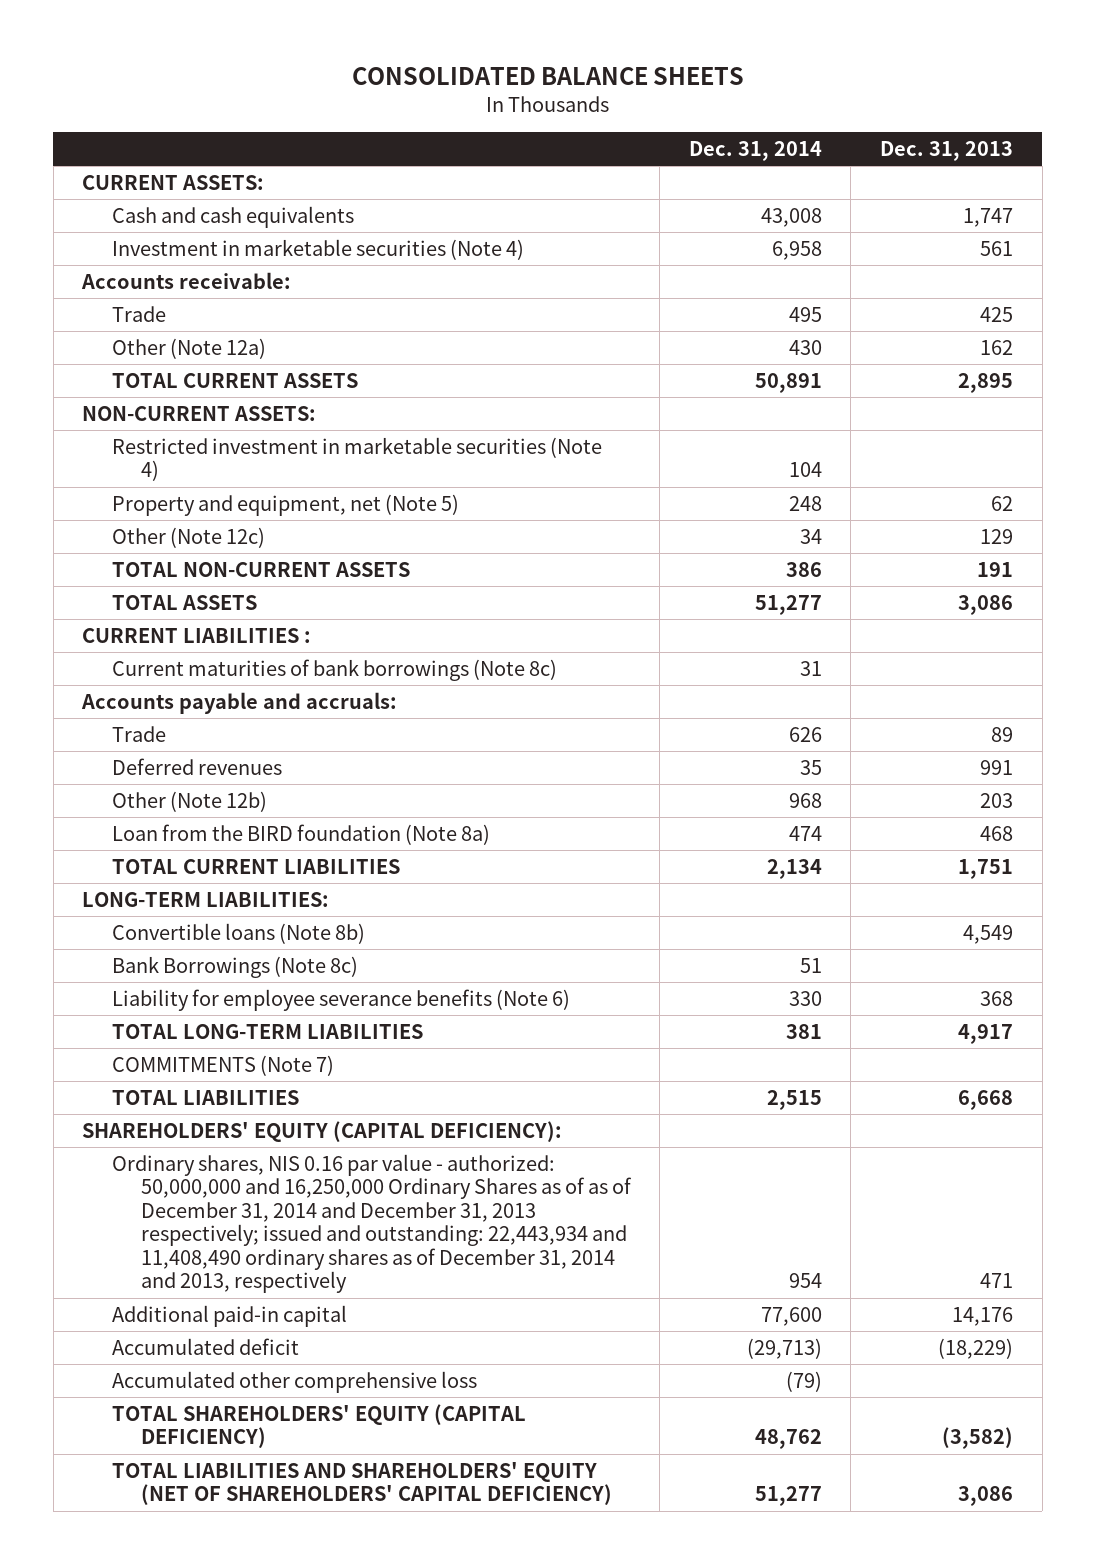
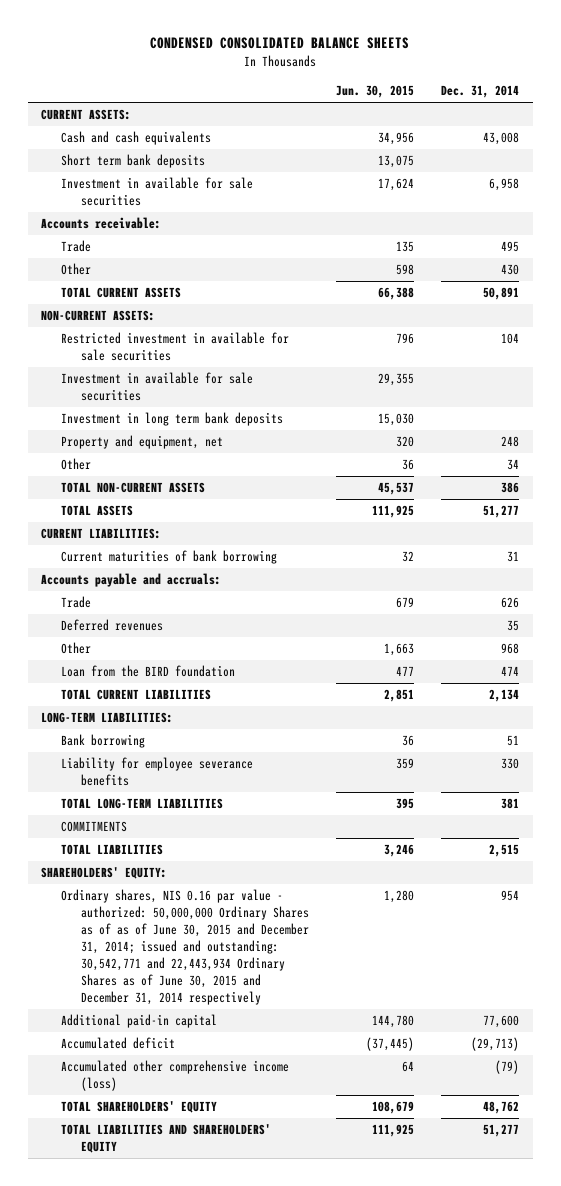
- CONSOLIDATED BALANCE SHEETS
+ CONDENSED CONSOLIDATED BALANCE SHEETS
- | Dec. 31, 2014 | Dec. 31, 2013
+ | Jun. 30, 2015 | Dec. 31, 2014
- Investment in marketable securities (Note 4) | 6,958 | 561
+ Short term bank deposits | 13,075 |
+ Investment in available for sale securities | 17,624 | 6,958
- Other (Note 12a) | 430 | 162
+ Other | 598 | 430
- Restricted investment in marketable securities (Note 4) | 104 |
- Property and equipment, net (Note 5) | 248 | 62
- Other (Note 12c) | 34 | 129
+ Restricted investment in available for sale securities | 796 | 104
+ Investment in available for sale securities | 29,355 |
+ Investment in long term bank deposits | 15,030 |
+ Property and equipment, net | 320 | 248
+ Other | 36 | 34
- CURRENT LIABILITIES :
- Current maturities of bank borrowings (Note 8c) | 31 |
+ CURRENT LIABILITIES:
+ Current maturities of bank borrowing | 32 | 31
- Other (Note 12b) | 968 | 203
- Loan from the BIRD foundation (Note 8a) | 474 | 468
+ Other | 1,663 | 968
+ Loan from the BIRD foundation | 477 | 474
- Convertible loans (Note 8b) | | 4,549
- Bank Borrowings (Note 8c) | 51 |
- Liability for employee severance benefits (Note 6) | 330 | 368
+ Bank borrowing | 36 | 51
+ Liability for employee severance benefits | 359 | 330
- COMMITMENTS (Note 7)
+ COMMITMENTS
- SHAREHOLDERS' EQUITY (CAPITAL DEFICIENCY):
- Ordinary shares, NIS 0.16 par value - authorized: 50,000,000 and 16,250,000 Ordinary Shares as of as of December 31, 2014 and December 31, 2013 respectively; issued and outstanding: 22,443,934 and 11,408,490 ordinary shares as of December 31, 2014 and 2013, respectively | 954 | 471
+ SHAREHOLDERS' EQUITY:
+ Ordinary shares, NIS 0.16 par value - authorized: 50,000,000 Ordinary Shares as of as of June 30, 2015 and December 31, 2014; issued and outstanding: 30,542,771 and 22,443,934 Ordinary Shares as of June 30, 2015 and December 31, 2014 respectively | 1,280 | 954
- Accumulated other comprehensive loss | (79) |
- TOTAL SHAREHOLDERS' EQUITY (CAPITAL DEFICIENCY) | 48,762 | (3,582)
- TOTAL LIABILITIES AND SHAREHOLDERS' EQUITY (NET OF SHAREHOLDERS' CAPITAL DEFICIENCY) | 51,277 | 3,086
+ Accumulated other comprehensive income (loss) | 64 | (79)
+ TOTAL SHAREHOLDERS' EQUITY | 108,679 | 48,762
+ TOTAL LIABILITIES AND SHAREHOLDERS' EQUITY | 111,925 | 51,277

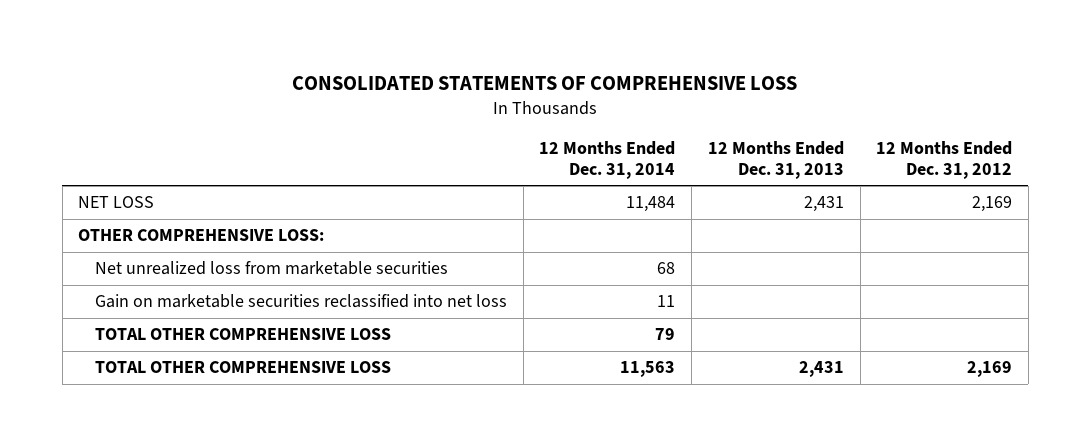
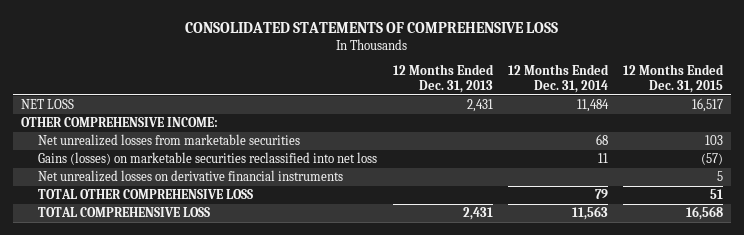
- | 12 Months Ended Dec. 31, 2014 | 12 Months Ended Dec. 31, 2013 | 12 Months Ended Dec. 31, 2012
+ | 12 Months Ended Dec. 31, 2013 | 12 Months Ended Dec. 31, 2014 | 12 Months Ended Dec. 31, 2015
- OTHER COMPREHENSIVE LOSS:
- Net unrealized loss from marketable securities | 68 | |
- Gain on marketable securities reclassified into net loss | 11 | |
+ OTHER COMPREHENSIVE INCOME:
+ Net unrealized losses from marketable securities | | 68 | 103
+ Gains (losses) on marketable securities reclassified into net loss | | 11 | (57)
+ Net unrealized losses on derivative financial instruments | | | 5
- TOTAL OTHER COMPREHENSIVE LOSS | 11,563 | 2,431 | 2,169
+ TOTAL COMPREHENSIVE LOSS | 2,431 | 11,563 | 16,568

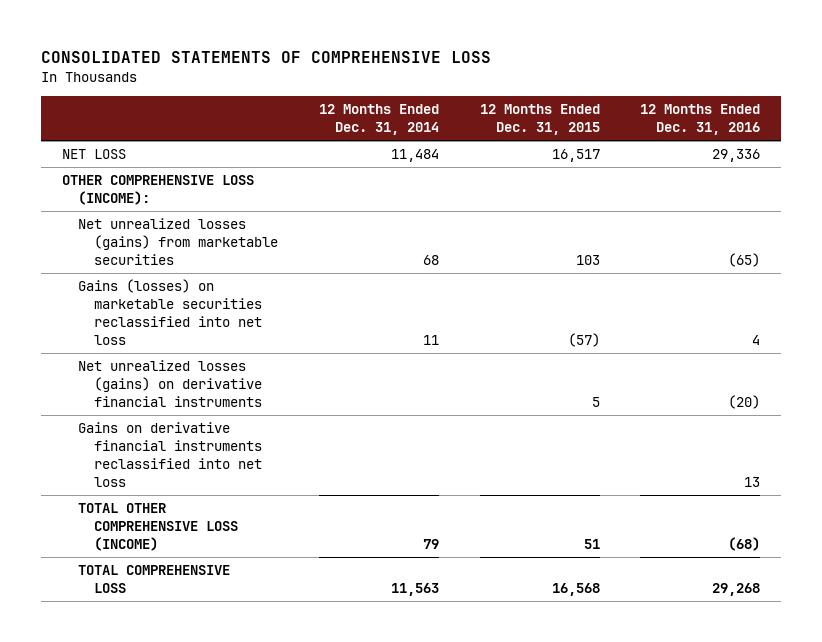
- | 12 Months Ended Dec. 31, 2013 | 12 Months Ended Dec. 31, 2014 | 12 Months Ended Dec. 31, 2015
+ | 12 Months Ended Dec. 31, 2014 | 12 Months Ended Dec. 31, 2015 | 12 Months Ended Dec. 31, 2016
- OTHER COMPREHENSIVE INCOME:
- Net unrealized losses from marketable securities | | 68 | 103
+ OTHER COMPREHENSIVE LOSS (INCOME):
+ Net unrealized losses (gains) from marketable securities | 68 | 103 | (65)
- Net unrealized losses on derivative financial instruments | | | 5
- TOTAL OTHER COMPREHENSIVE LOSS | | 79 | 51
+ Net unrealized losses (gains) on derivative financial instruments | | 5 | (20)
+ Gains on derivative financial instruments reclassified into net loss | | | 13
+ TOTAL OTHER COMPREHENSIVE LOSS (INCOME) | 79 | 51 | (68)

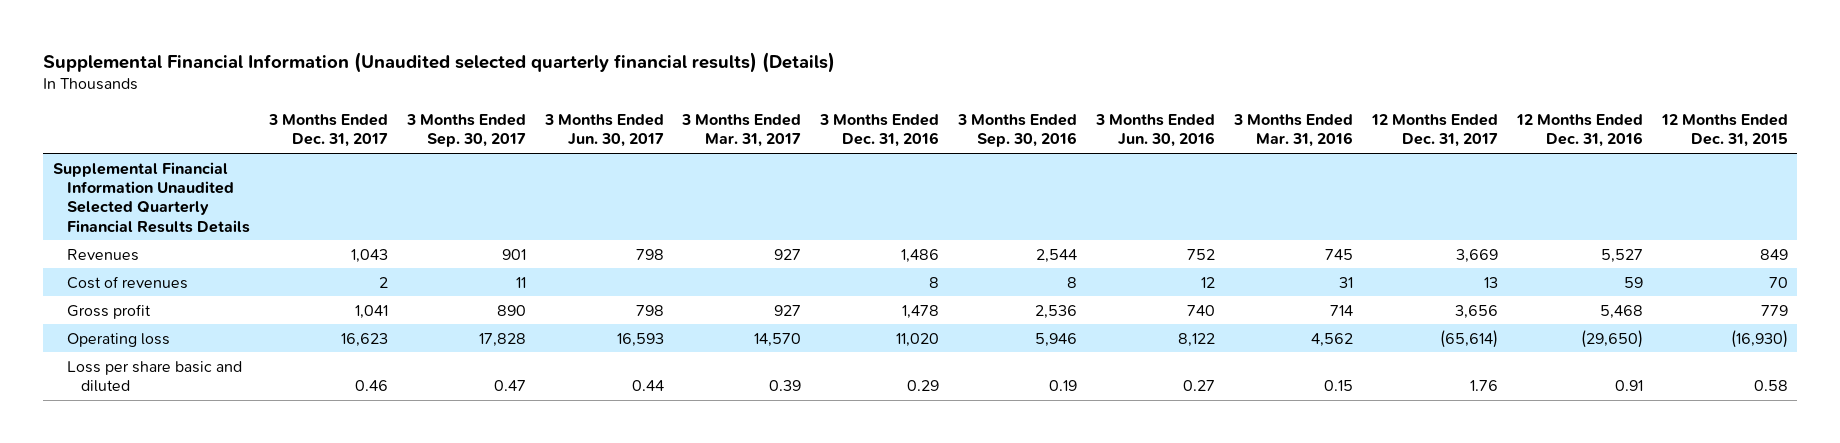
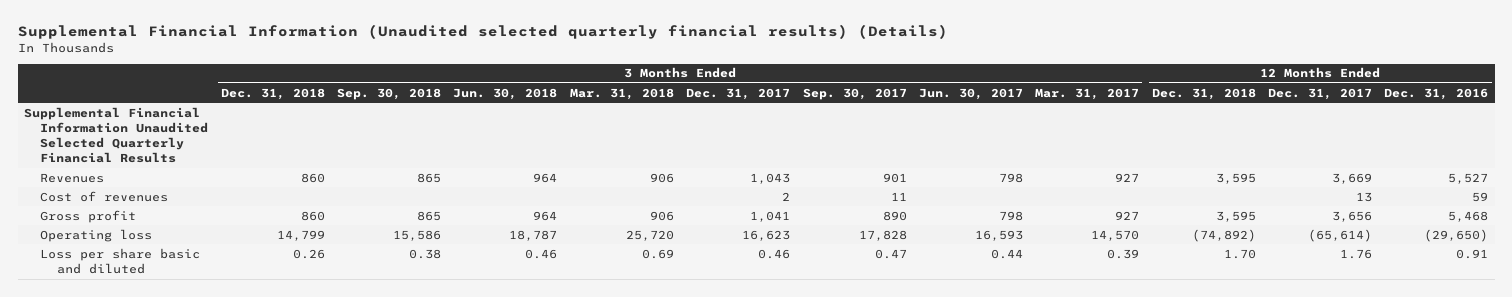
- | 3 Months Ended Dec. 31, 2017 | 3 Months Ended Sep. 30, 2017 | 3 Months Ended Jun. 30, 2017 | 3 Months Ended Mar. 31, 2017 | 3 Months Ended Dec. 31, 2016 | 3 Months Ended Sep. 30, 2016 | 3 Months Ended Jun. 30, 2016 | 3 Months Ended Mar. 31, 2016 | 12 Months Ended Dec. 31, 2017 | 12 Months Ended Dec. 31, 2016 | 12 Months Ended Dec. 31, 2015
+ | 3 Months Ended Dec. 31, 2018 | 3 Months Ended Sep. 30, 2018 | 3 Months Ended Jun. 30, 2018 | 3 Months Ended Mar. 31, 2018 | 3 Months Ended Dec. 31, 2017 | 3 Months Ended Sep. 30, 2017 | 3 Months Ended Jun. 30, 2017 | 3 Months Ended Mar. 31, 2017 | 12 Months Ended Dec. 31, 2018 | 12 Months Ended Dec. 31, 2017 | 12 Months Ended Dec. 31, 2016
- Supplemental Financial Information Unaudited Selected Quarterly Financial Results Details
+ Supplemental Financial Information Unaudited Selected Quarterly Financial Results

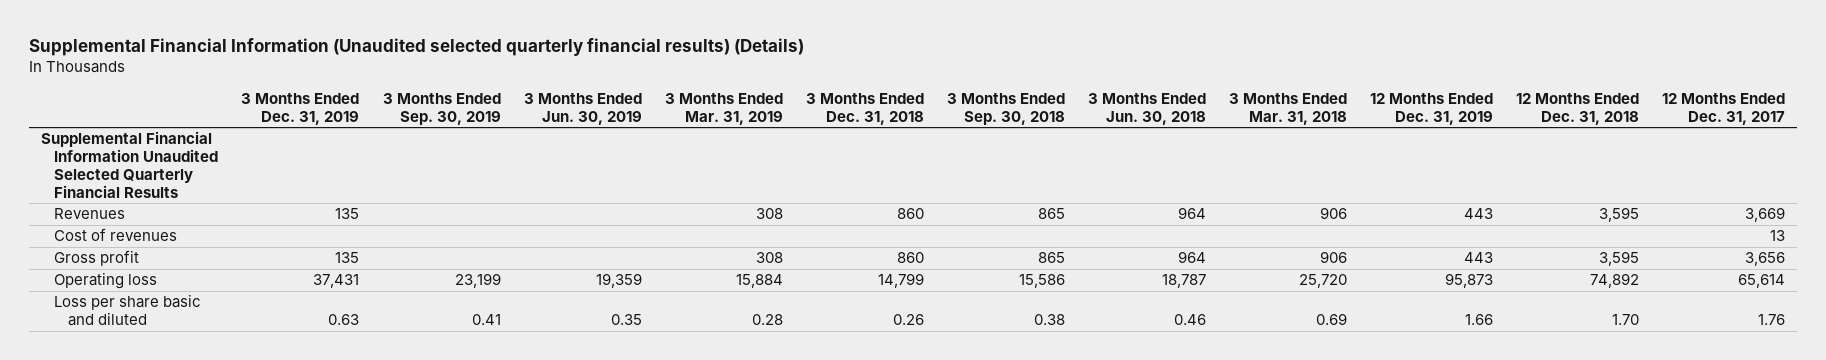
- | 3 Months Ended Dec. 31, 2018 | 3 Months Ended Sep. 30, 2018 | 3 Months Ended Jun. 30, 2018 | 3 Months Ended Mar. 31, 2018 | 3 Months Ended Dec. 31, 2017 | 3 Months Ended Sep. 30, 2017 | 3 Months Ended Jun. 30, 2017 | 3 Months Ended Mar. 31, 2017 | 12 Months Ended Dec. 31, 2018 | 12 Months Ended Dec. 31, 2017 | 12 Months Ended Dec. 31, 2016
+ | 3 Months Ended Dec. 31, 2019 | 3 Months Ended Sep. 30, 2019 | 3 Months Ended Jun. 30, 2019 | 3 Months Ended Mar. 31, 2019 | 3 Months Ended Dec. 31, 2018 | 3 Months Ended Sep. 30, 2018 | 3 Months Ended Jun. 30, 2018 | 3 Months Ended Mar. 31, 2018 | 12 Months Ended Dec. 31, 2019 | 12 Months Ended Dec. 31, 2018 | 12 Months Ended Dec. 31, 2017
- Operating loss | 14,799 | 15,586 | 18,787 | 25,720 | 16,623 | 17,828 | 16,593 | 14,570 | (74,892) | (65,614) | (29,650)
+ Operating loss | 37,431 | 23,199 | 19,359 | 15,884 | 14,799 | 15,586 | 18,787 | 25,720 | 95,873 | 74,892 | 65,614

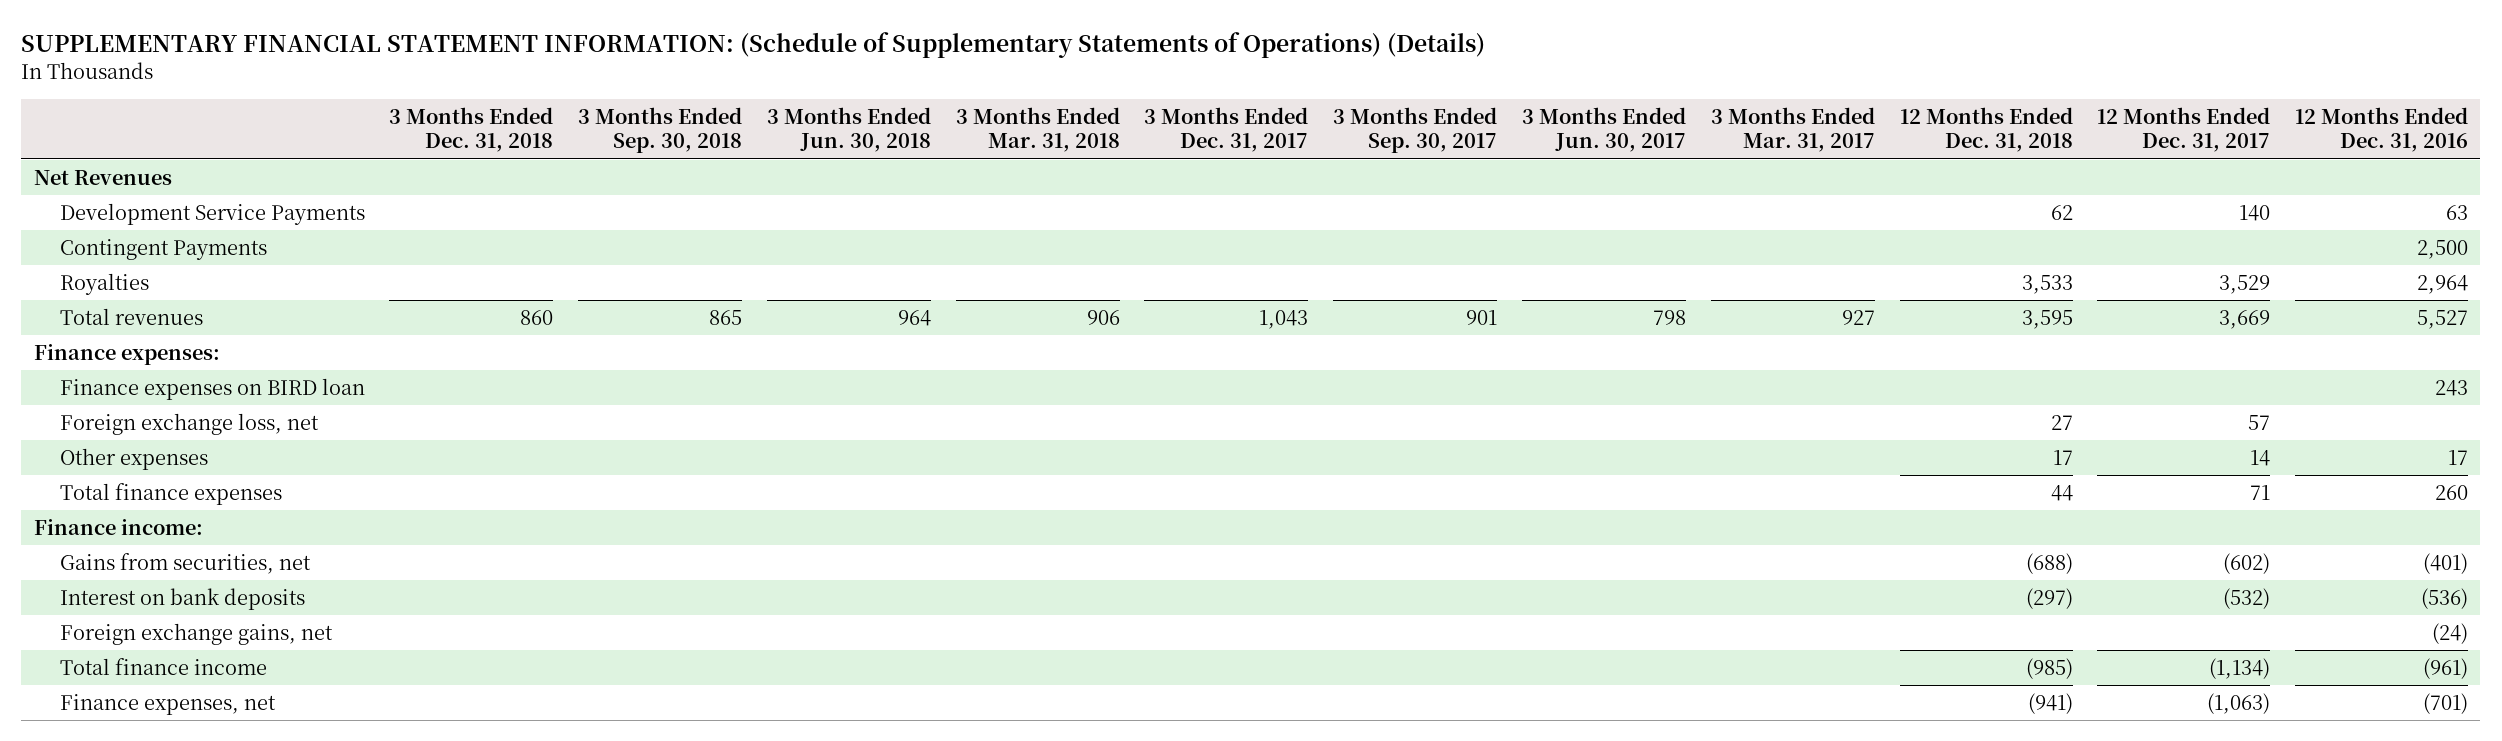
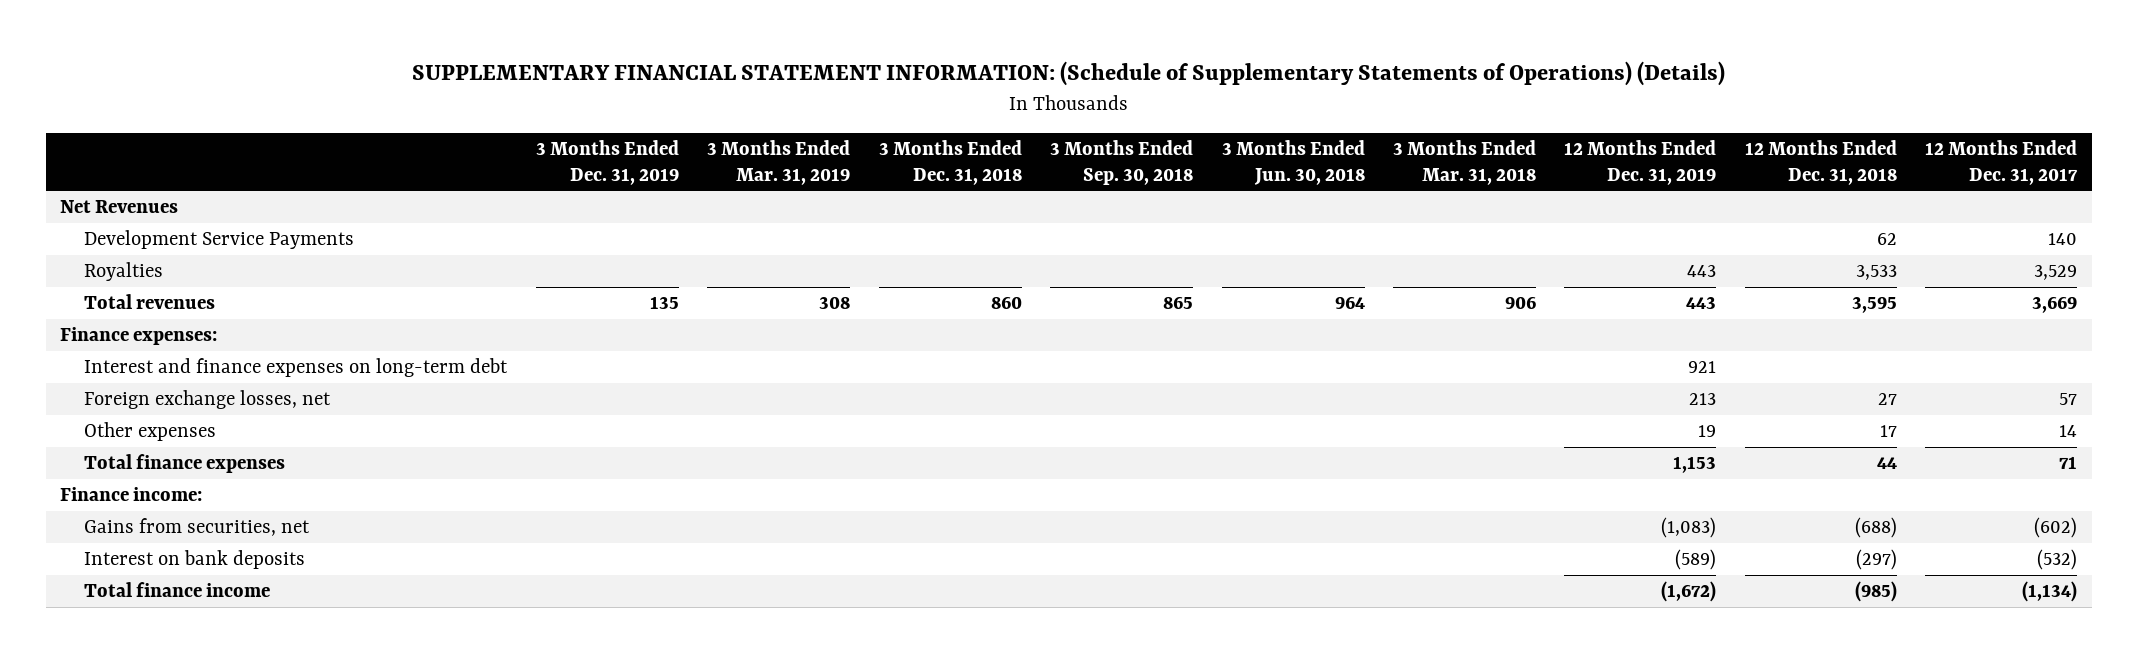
- | 3 Months Ended Dec. 31, 2018 | 3 Months Ended Sep. 30, 2018 | 3 Months Ended Jun. 30, 2018 | 3 Months Ended Mar. 31, 2018 | 3 Months Ended Dec. 31, 2017 | 3 Months Ended Sep. 30, 2017 | 3 Months Ended Jun. 30, 2017 | 3 Months Ended Mar. 31, 2017 | 12 Months Ended Dec. 31, 2018 | 12 Months Ended Dec. 31, 2017 | 12 Months Ended Dec. 31, 2016
+ | 3 Months Ended Dec. 31, 2019 | 3 Months Ended Mar. 31, 2019 | 3 Months Ended Dec. 31, 2018 | 3 Months Ended Sep. 30, 2018 | 3 Months Ended Jun. 30, 2018 | 3 Months Ended Mar. 31, 2018 | 12 Months Ended Dec. 31, 2019 | 12 Months Ended Dec. 31, 2018 | 12 Months Ended Dec. 31, 2017
- Contingent Payments | | | | | | | | | | | 2,500
- Finance expenses on BIRD loan | | | | | | | | | | | 243
- Foreign exchange loss, net | | | | | | | | | 27 | 57 |
+ Interest and finance expenses on long-term debt | | | | | | | 921 | |
+ Foreign exchange losses, net | | | | | | | 213 | 27 | 57
- Foreign exchange gains, net | | | | | | | | | | | (24)
- Finance expenses, net | | | | | | | | | (941) | (1,063) | (701)

